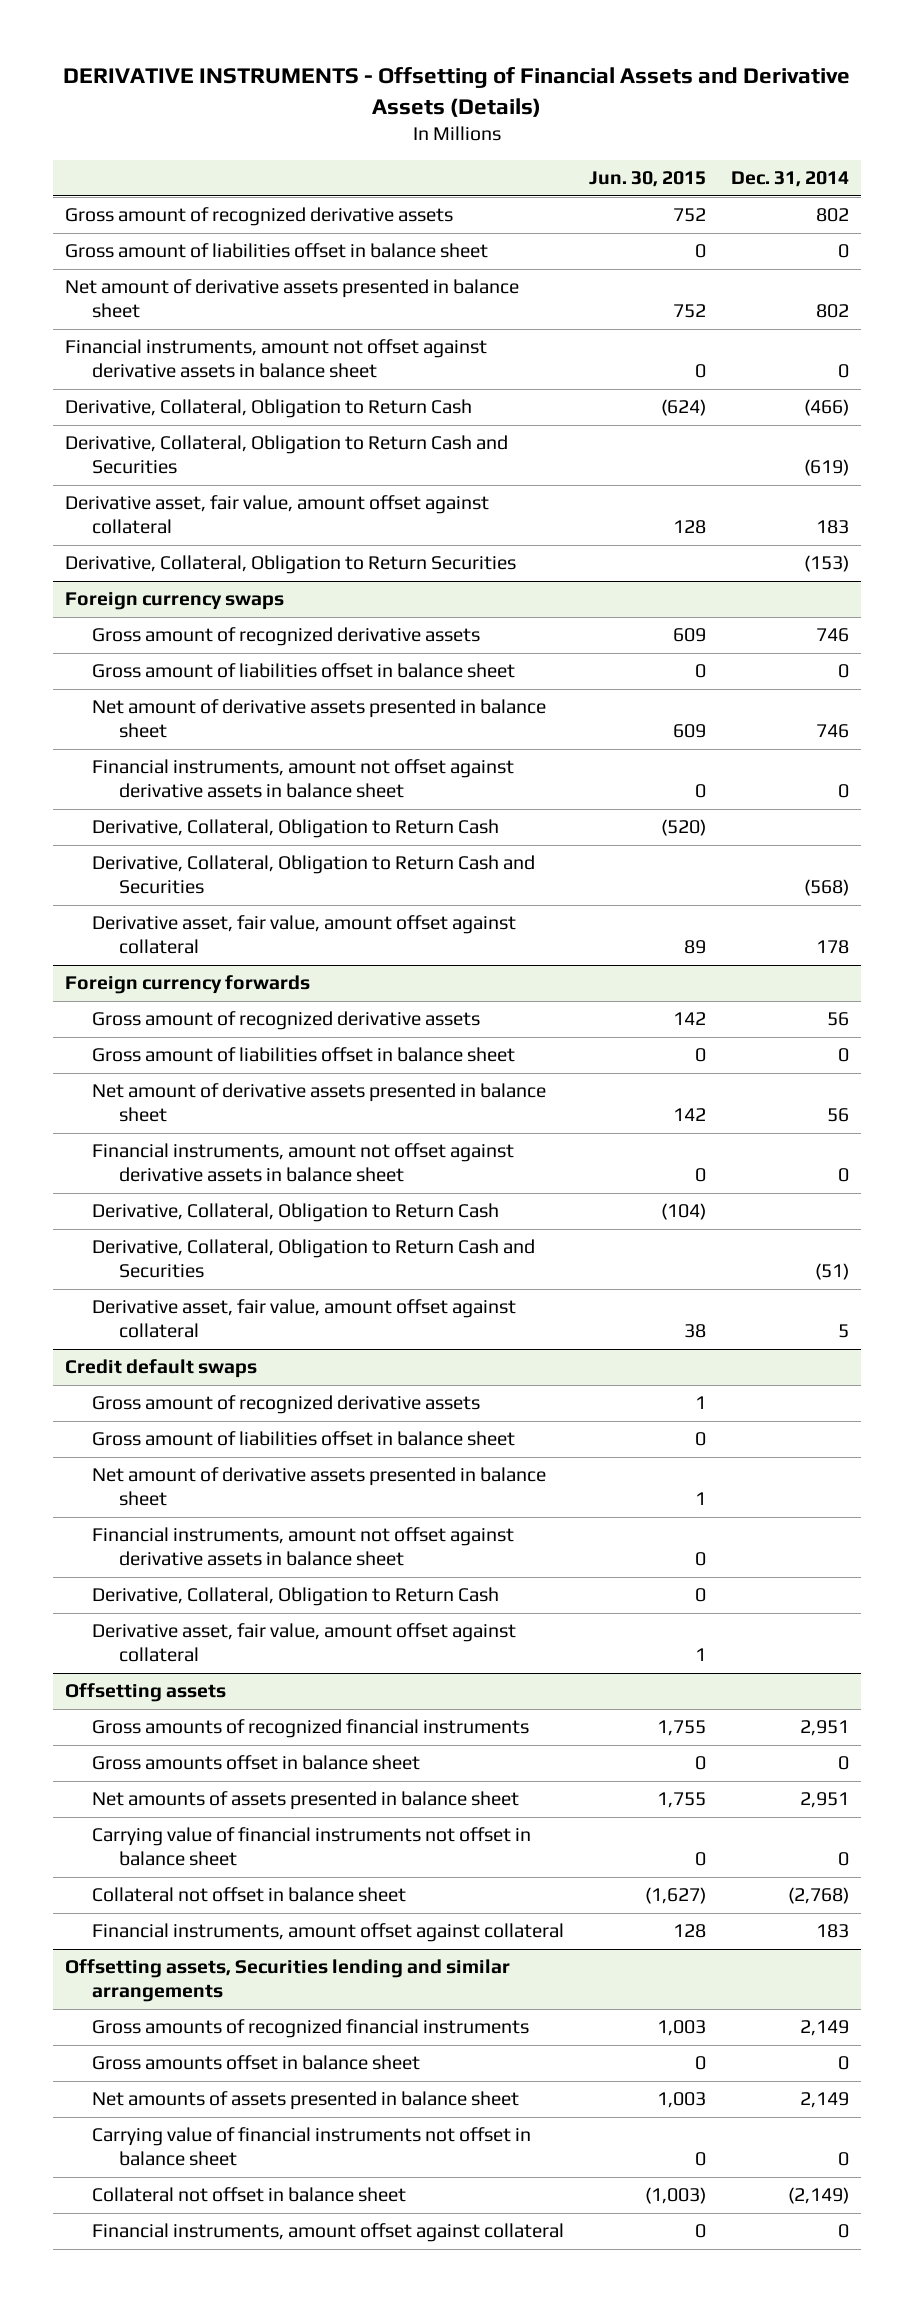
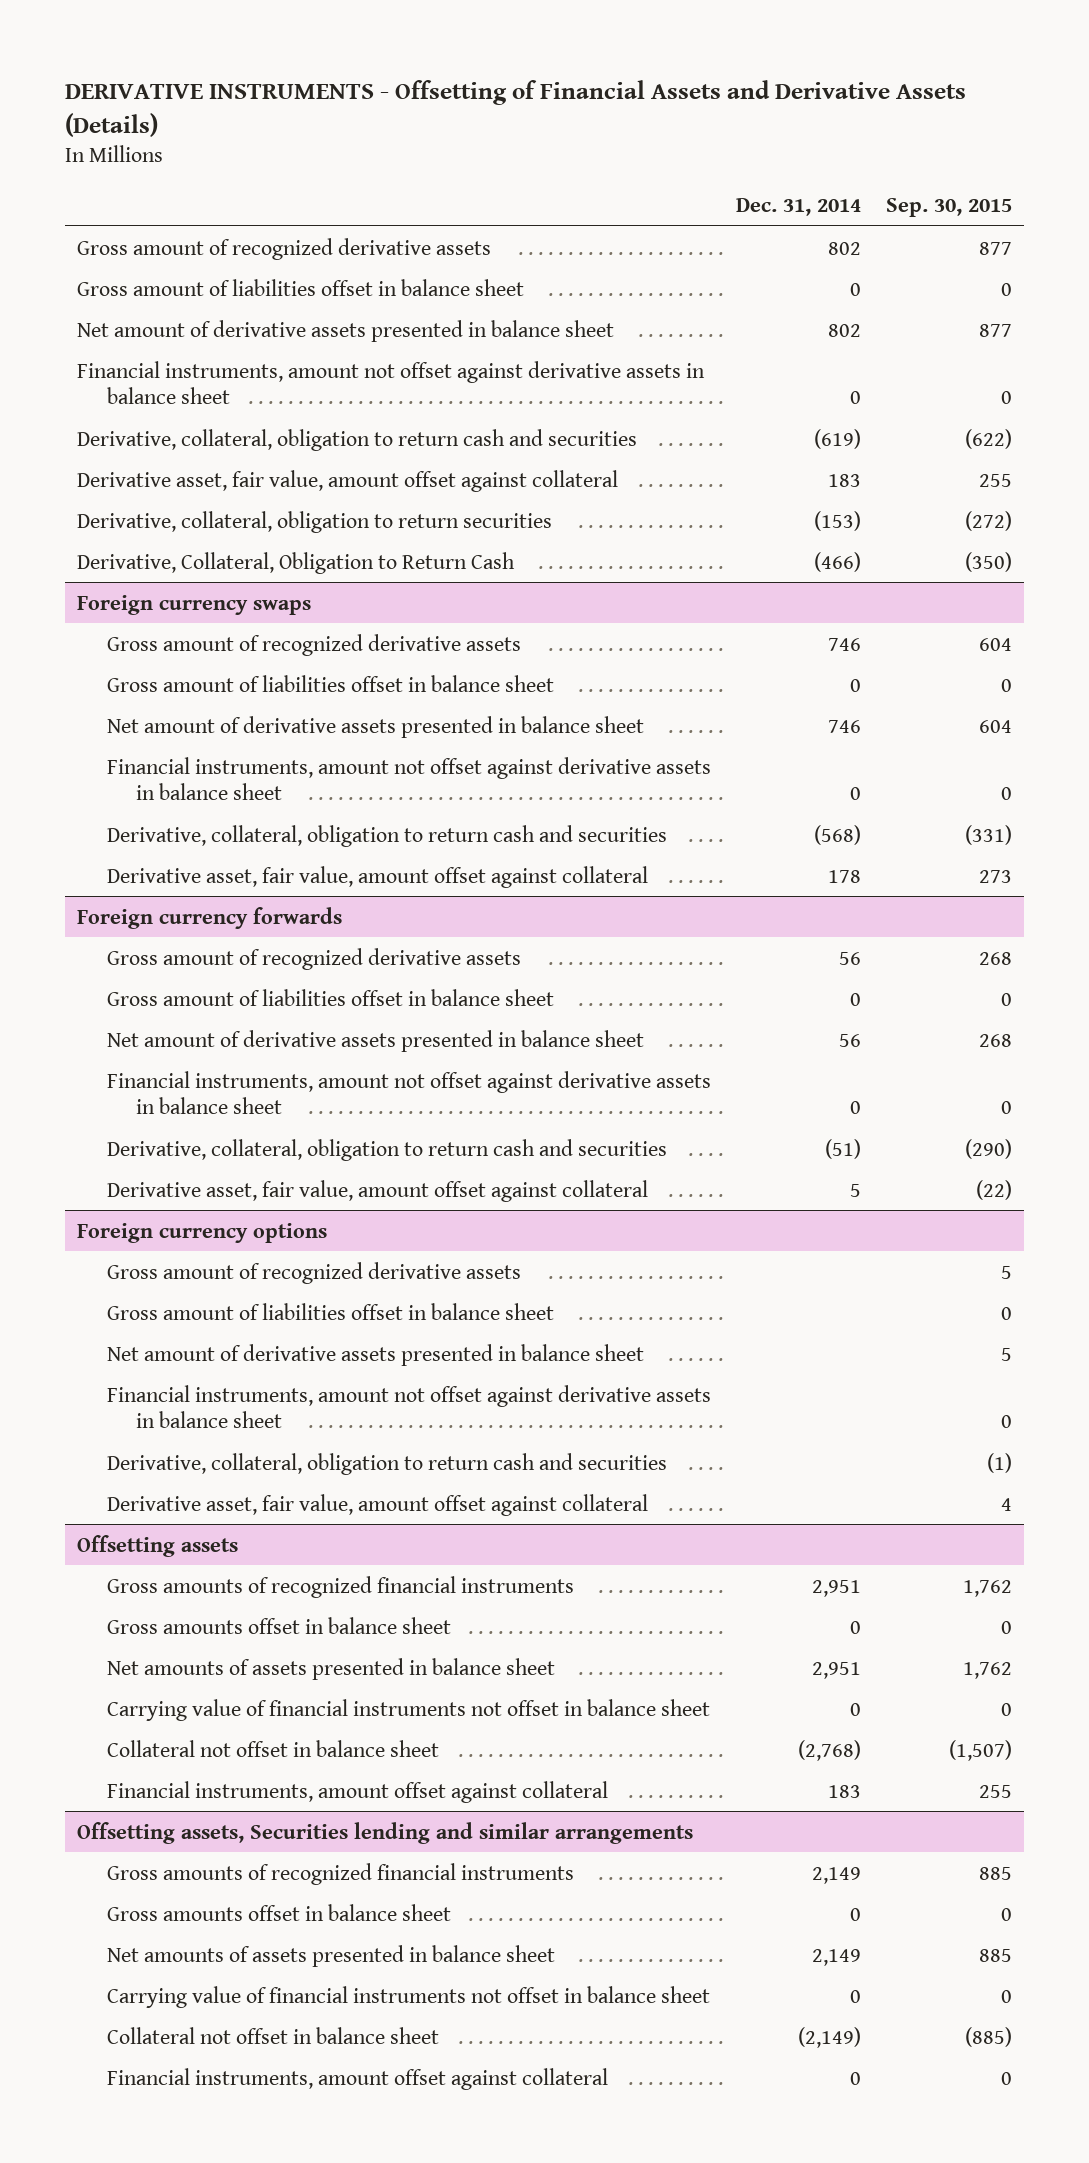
- | Jun. 30, 2015 | Dec. 31, 2014
+ | Dec. 31, 2014 | Sep. 30, 2015
- Derivative, Collateral, Obligation to Return Cash and Securities | | (619)
+ Derivative, collateral, obligation to return cash and securities | (619) | (622)
- Derivative, Collateral, Obligation to Return Securities | | (153)
+ Derivative, collateral, obligation to return securities | (153) | (272)
moved down: Derivative, Collateral, Obligation to Return Cash | (466) | (350)
@ Foreign currency swaps
- Derivative, Collateral, Obligation to Return Cash | (520) |
- Derivative, Collateral, Obligation to Return Cash and Securities | | (568)
+ Derivative, collateral, obligation to return cash and securities | (568) | (331)
@ Foreign currency forwards
- Derivative, Collateral, Obligation to Return Cash | (104) |
- Derivative, Collateral, Obligation to Return Cash and Securities | | (51)
+ Derivative, collateral, obligation to return cash and securities | (51) | (290)
- Credit default swaps
+ Foreign currency options
- Derivative, Collateral, Obligation to Return Cash | 0 |
+ Derivative, collateral, obligation to return cash and securities | | (1)

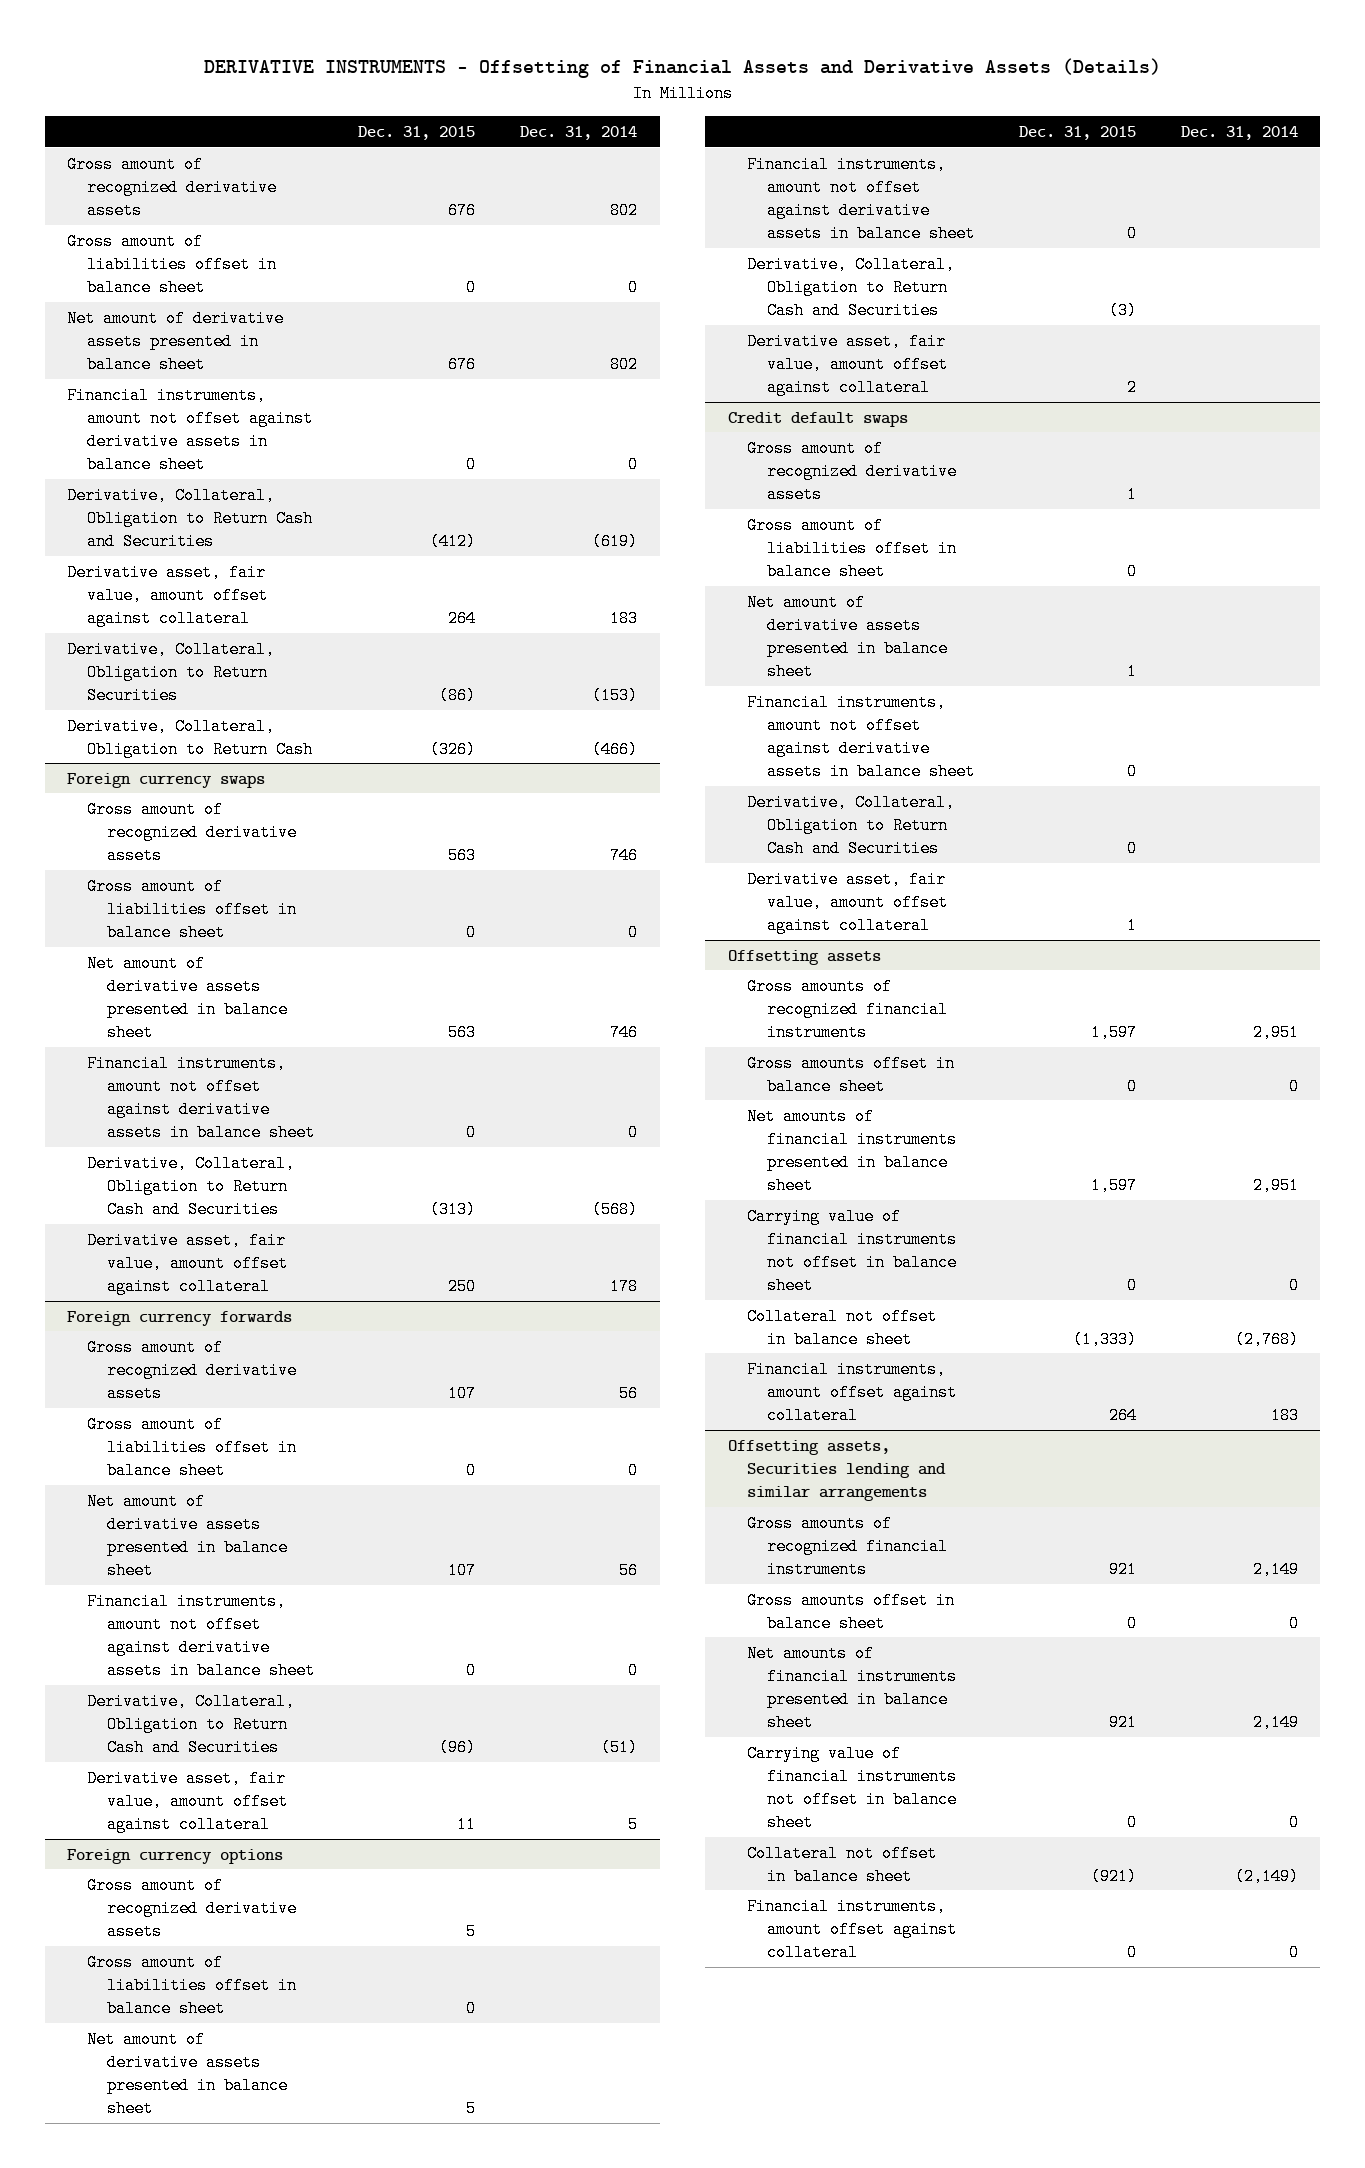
- | Dec. 31, 2014 | Sep. 30, 2015
+ | Dec. 31, 2015 | Dec. 31, 2014
- Derivative, collateral, obligation to return cash and securities | (619) | (622)
+ Derivative, Collateral, Obligation to Return Cash and Securities | (412) | (619)
- Derivative, collateral, obligation to return securities | (153) | (272)
+ Derivative, Collateral, Obligation to Return Securities | (86) | (153)
@ Foreign currency swaps
- Derivative, collateral, obligation to return cash and securities | (568) | (331)
+ Derivative, Collateral, Obligation to Return Cash and Securities | (313) | (568)
@ Foreign currency forwards
- Derivative, collateral, obligation to return cash and securities | (51) | (290)
+ Derivative, Collateral, Obligation to Return Cash and Securities | (96) | (51)
@ Foreign currency options
- Derivative, collateral, obligation to return cash and securities | | (1)
+ Derivative, Collateral, Obligation to Return Cash and Securities | (3) |
+ Credit default swaps
+ Gross amount of recognized derivative assets | 1 |
+ Gross amount of liabilities offset in balance sheet | 0 |
+ Net amount of derivative assets presented in balance sheet | 1 |
+ Financial instruments, amount not offset against derivative assets in balance sheet | 0 |
+ Derivative, Collateral, Obligation to Return Cash and Securities | 0 |
+ Derivative asset, fair value, amount offset against collateral | 1 |
@ Offsetting assets
- Net amounts of assets presented in balance sheet | 2,951 | 1,762
+ Net amounts of financial instruments presented in balance sheet | 1,597 | 2,951
@ Offsetting assets, Securities lending and similar arrangements
- Net amounts of assets presented in balance sheet | 2,149 | 885
+ Net amounts of financial instruments presented in balance sheet | 921 | 2,149

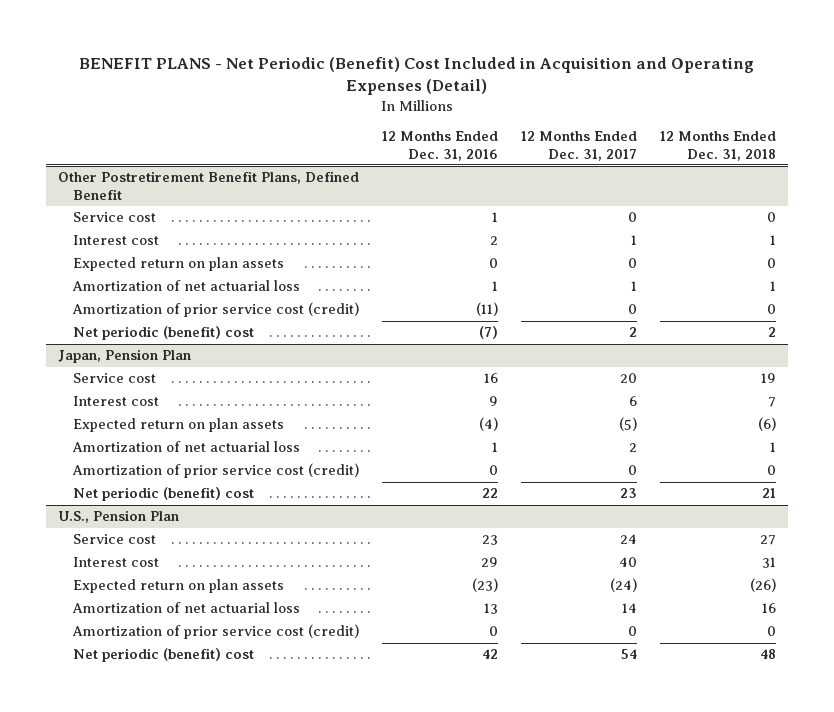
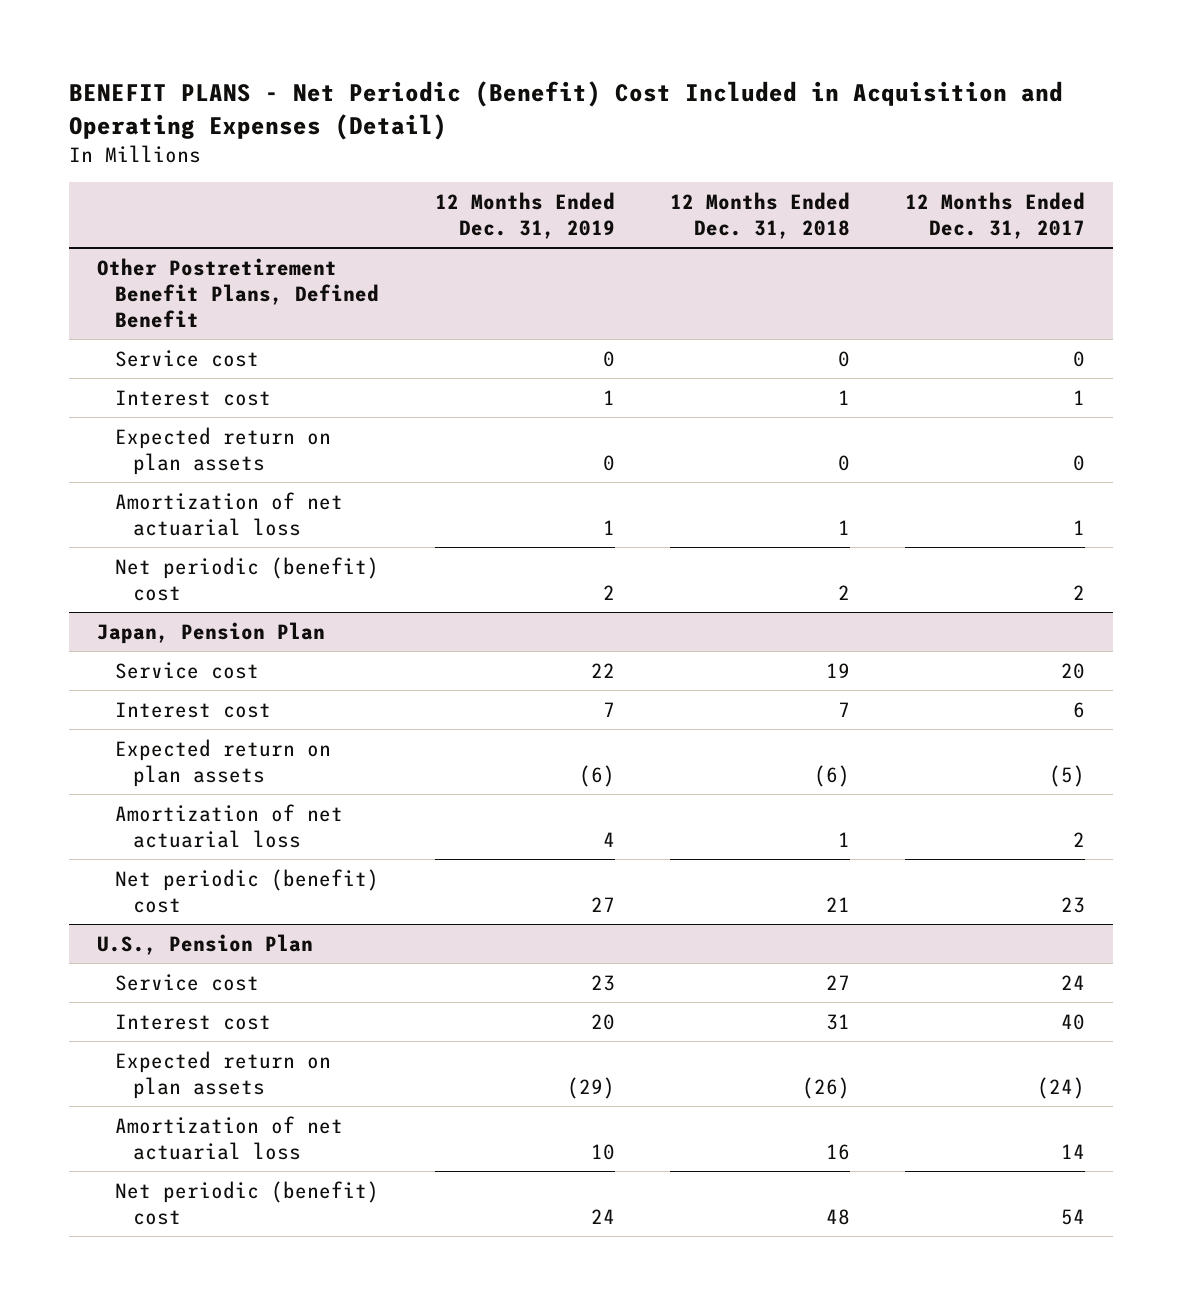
- | 12 Months Ended Dec. 31, 2016 | 12 Months Ended Dec. 31, 2017 | 12 Months Ended Dec. 31, 2018
+ | 12 Months Ended Dec. 31, 2019 | 12 Months Ended Dec. 31, 2018 | 12 Months Ended Dec. 31, 2017
@ Other Postretirement Benefit Plans, Defined Benefit
- Amortization of prior service cost (credit) | (11) | 0 | 0
@ Japan, Pension Plan
- Amortization of prior service cost (credit) | 0 | 0 | 0
@ U.S., Pension Plan
- Amortization of prior service cost (credit) | 0 | 0 | 0

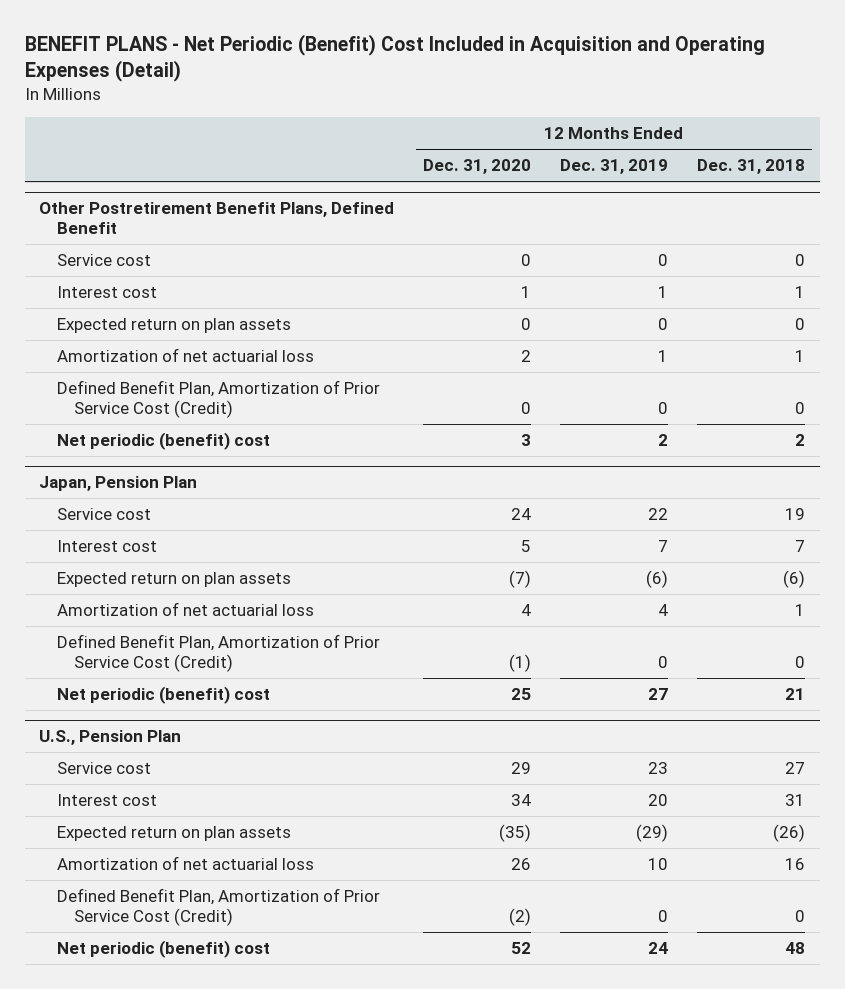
- | 12 Months Ended Dec. 31, 2019 | 12 Months Ended Dec. 31, 2018 | 12 Months Ended Dec. 31, 2017
+ | 12 Months Ended Dec. 31, 2020 | 12 Months Ended Dec. 31, 2019 | 12 Months Ended Dec. 31, 2018
@ Other Postretirement Benefit Plans, Defined Benefit
+ Defined Benefit Plan, Amortization of Prior Service Cost (Credit) | 0 | 0 | 0
@ Japan, Pension Plan
+ Defined Benefit Plan, Amortization of Prior Service Cost (Credit) | (1) | 0 | 0
@ U.S., Pension Plan
+ Defined Benefit Plan, Amortization of Prior Service Cost (Credit) | (2) | 0 | 0

